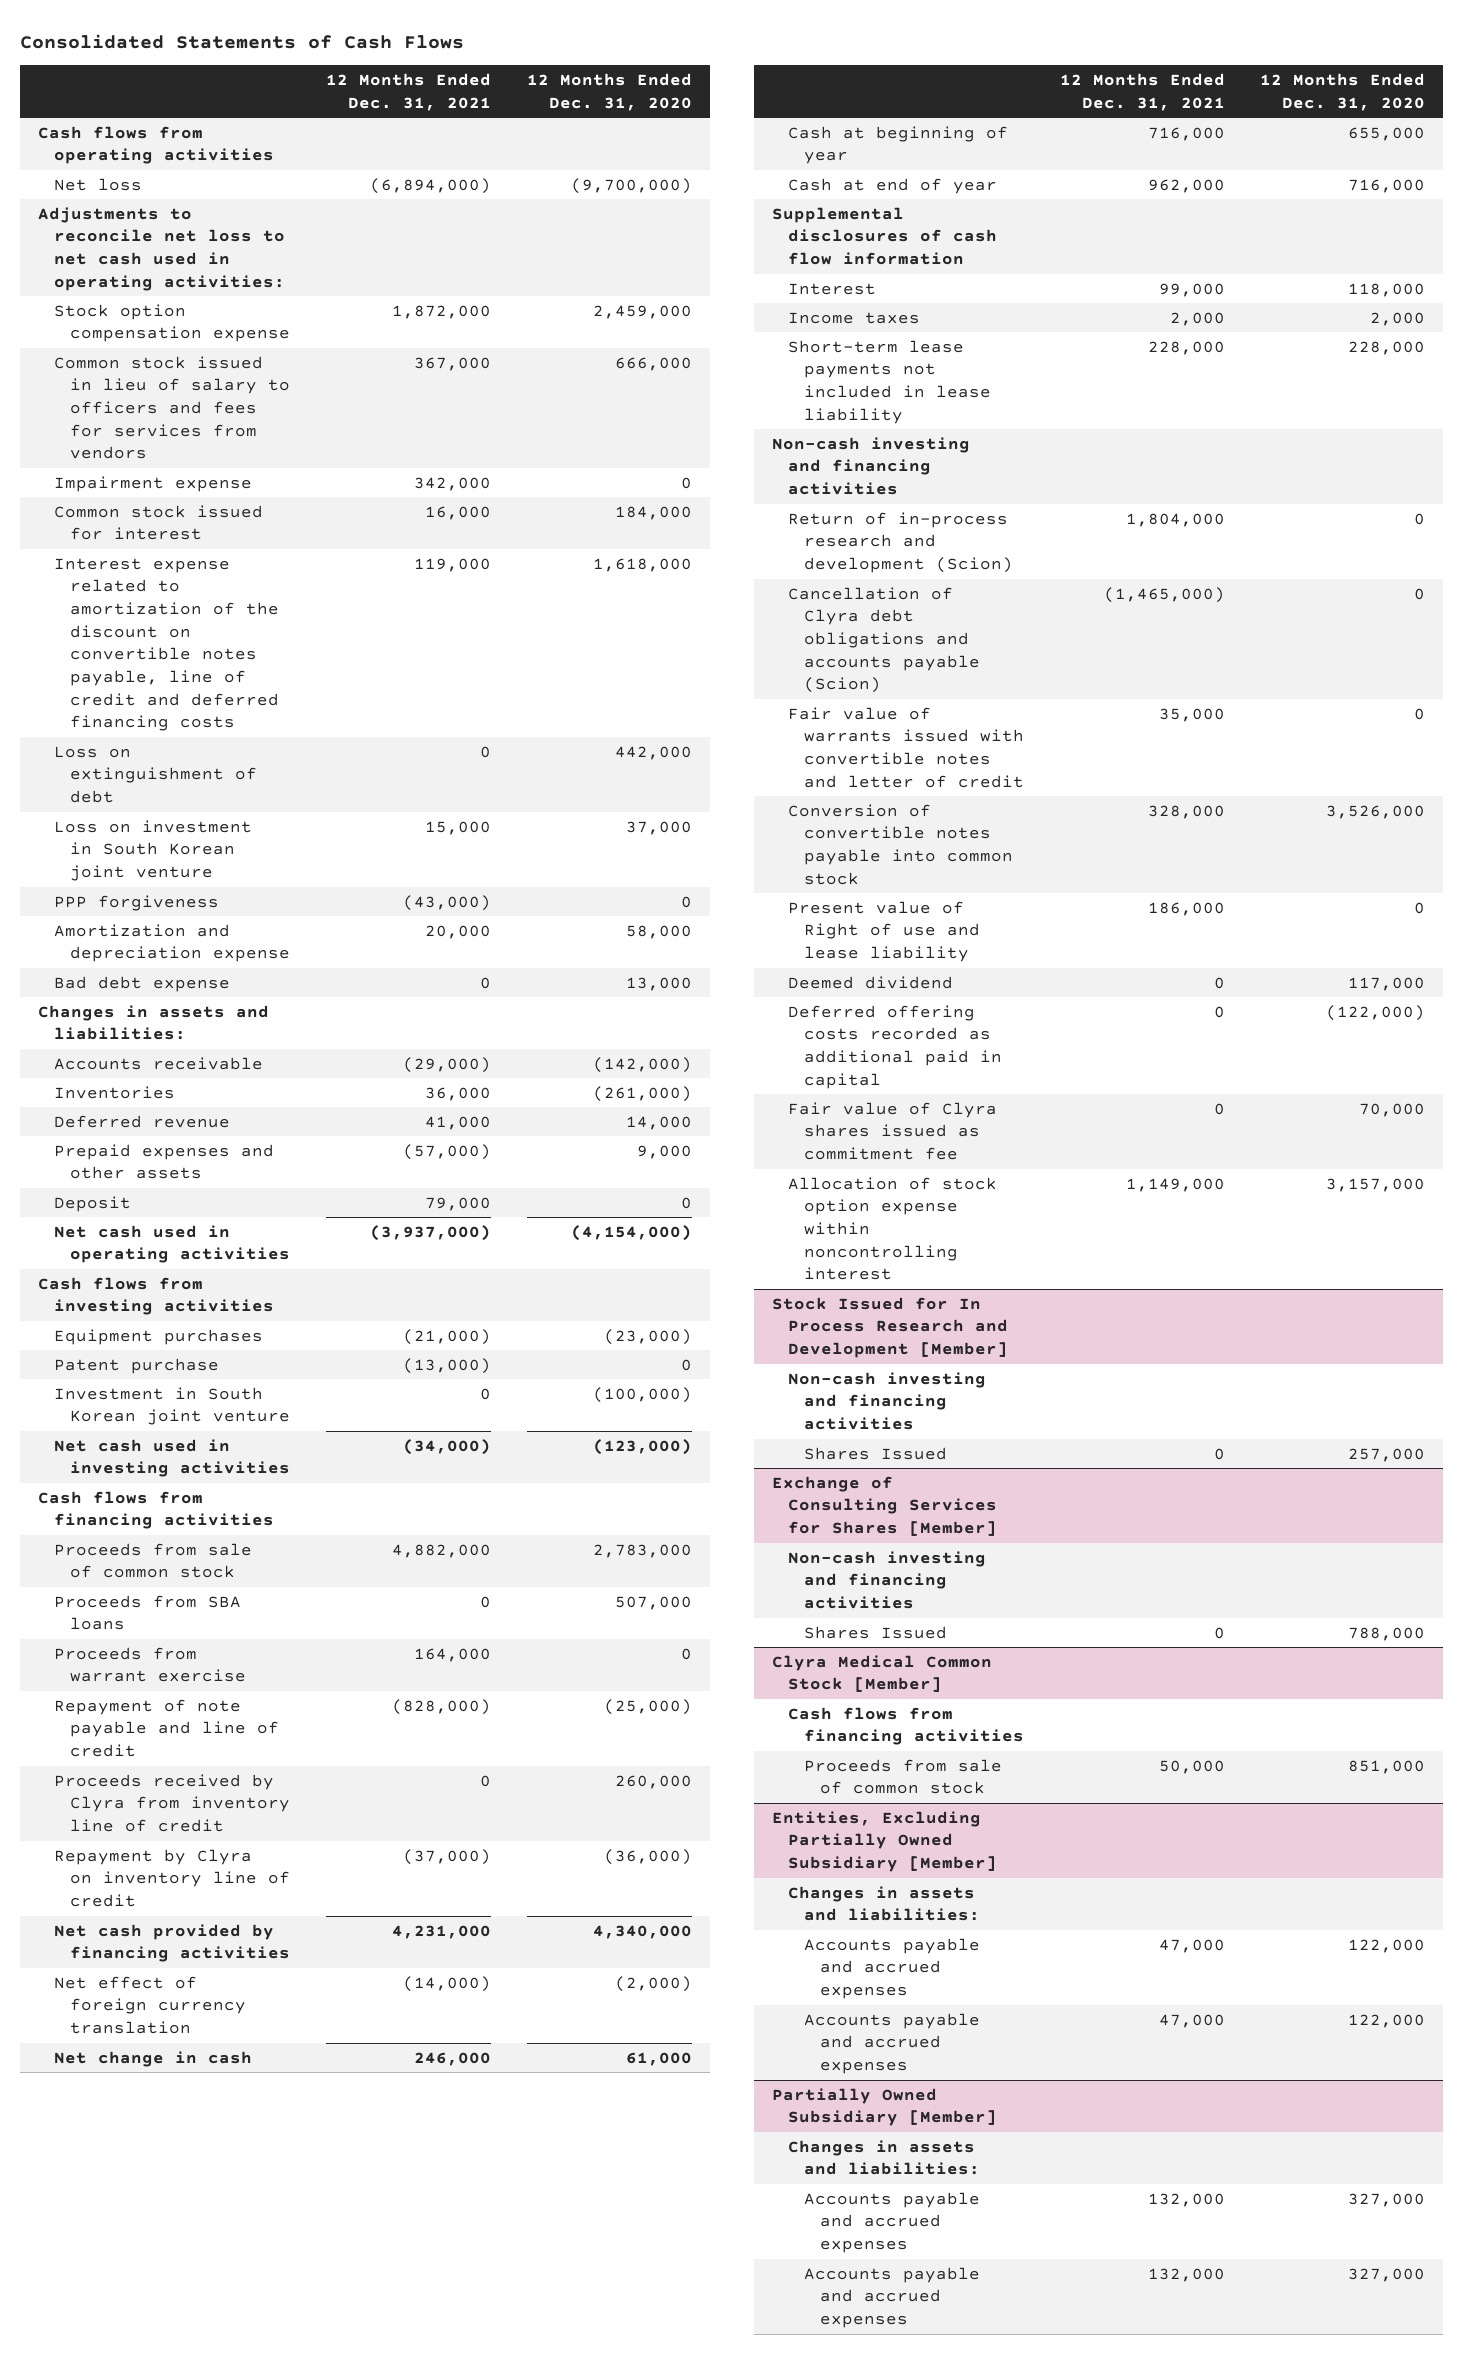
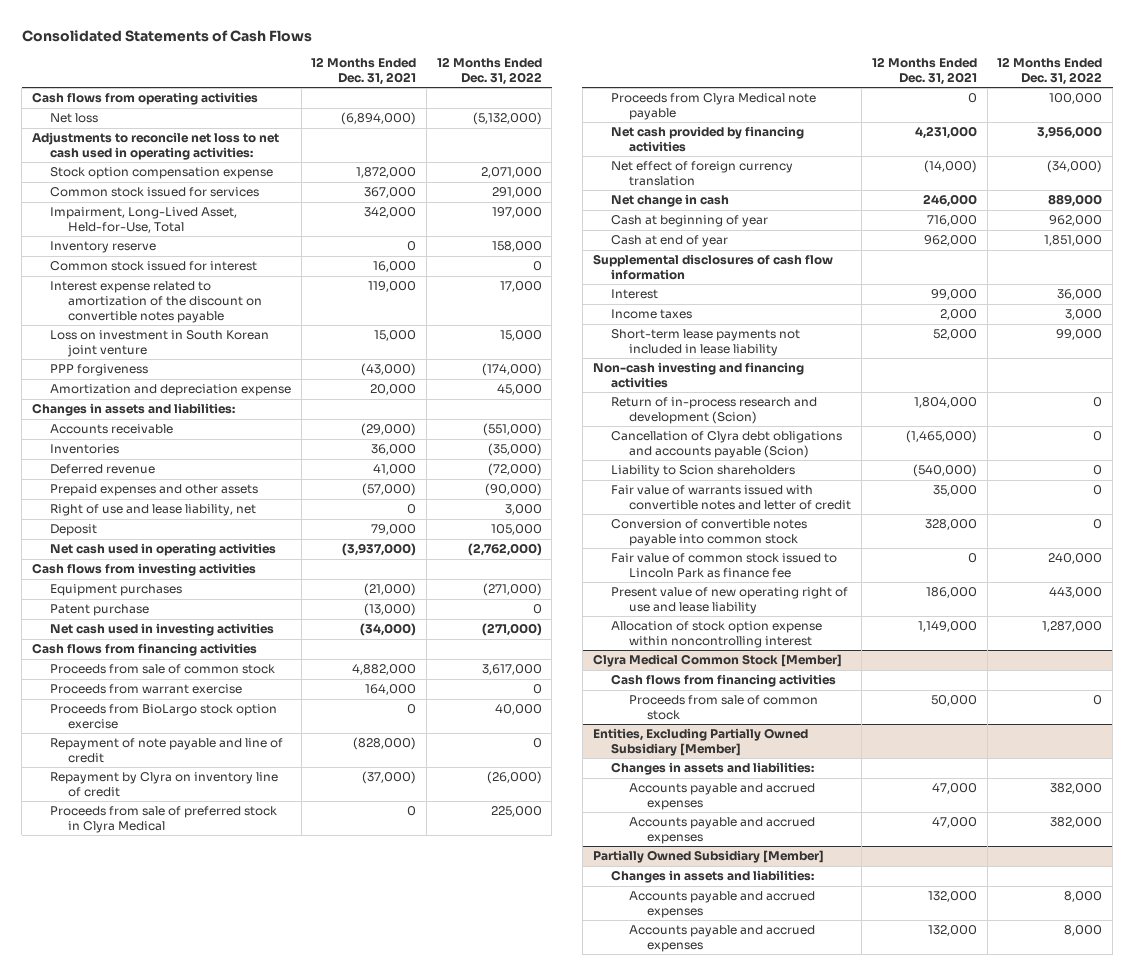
- | 12 Months Ended Dec. 31, 2021 | 12 Months Ended Dec. 31, 2020
+ | 12 Months Ended Dec. 31, 2021 | 12 Months Ended Dec. 31, 2022
- Common stock issued in lieu of salary to officers and fees for services from vendors | 367,000 | 666,000
- Impairment expense | 342,000 | 0
+ Common stock issued for services | 367,000 | 291,000
+ Impairment, Long-Lived Asset, Held-for-Use, Total | 342,000 | 197,000
+ Inventory reserve | 0 | 158,000
- Interest expense related to amortization of the discount on convertible notes payable, line of credit and deferred financing costs | 119,000 | 1,618,000
- Loss on extinguishment of debt | 0 | 442,000
+ Interest expense related to amortization of the discount on convertible notes payable | 119,000 | 17,000
- Bad debt expense | 0 | 13,000
+ Right of use and lease liability, net | 0 | 3,000
- Investment in South Korean joint venture | 0 | (100,000)
- Proceeds from SBA loans | 0 | 507,000
+ Proceeds from BioLargo stock option exercise | 0 | 40,000
- Proceeds received by Clyra from inventory line of credit | 0 | 260,000
+ Proceeds from sale of preferred stock in Clyra Medical | 0 | 225,000
+ Proceeds from Clyra Medical note payable | 0 | 100,000
- Short-term lease payments not included in lease liability | 228,000 | 228,000
+ Short-term lease payments not included in lease liability | 52,000 | 99,000
+ Liability to Scion shareholders | (540,000) | 0
- Present value of Right of use and lease liability | 186,000 | 0
- Deemed dividend | 0 | 117,000
- Deferred offering costs recorded as additional paid in capital | 0 | (122,000)
- Fair value of Clyra shares issued as commitment fee | 0 | 70,000
+ Fair value of common stock issued to Lincoln Park as finance fee | 0 | 240,000
+ Present value of new operating right of use and lease liability | 186,000 | 443,000
- Stock Issued for In Process Research and Development [Member]
- Non-cash investing and financing activities
- Shares Issued | 0 | 257,000
- Exchange of Consulting Services for Shares [Member]
- Non-cash investing and financing activities
- Shares Issued | 0 | 788,000

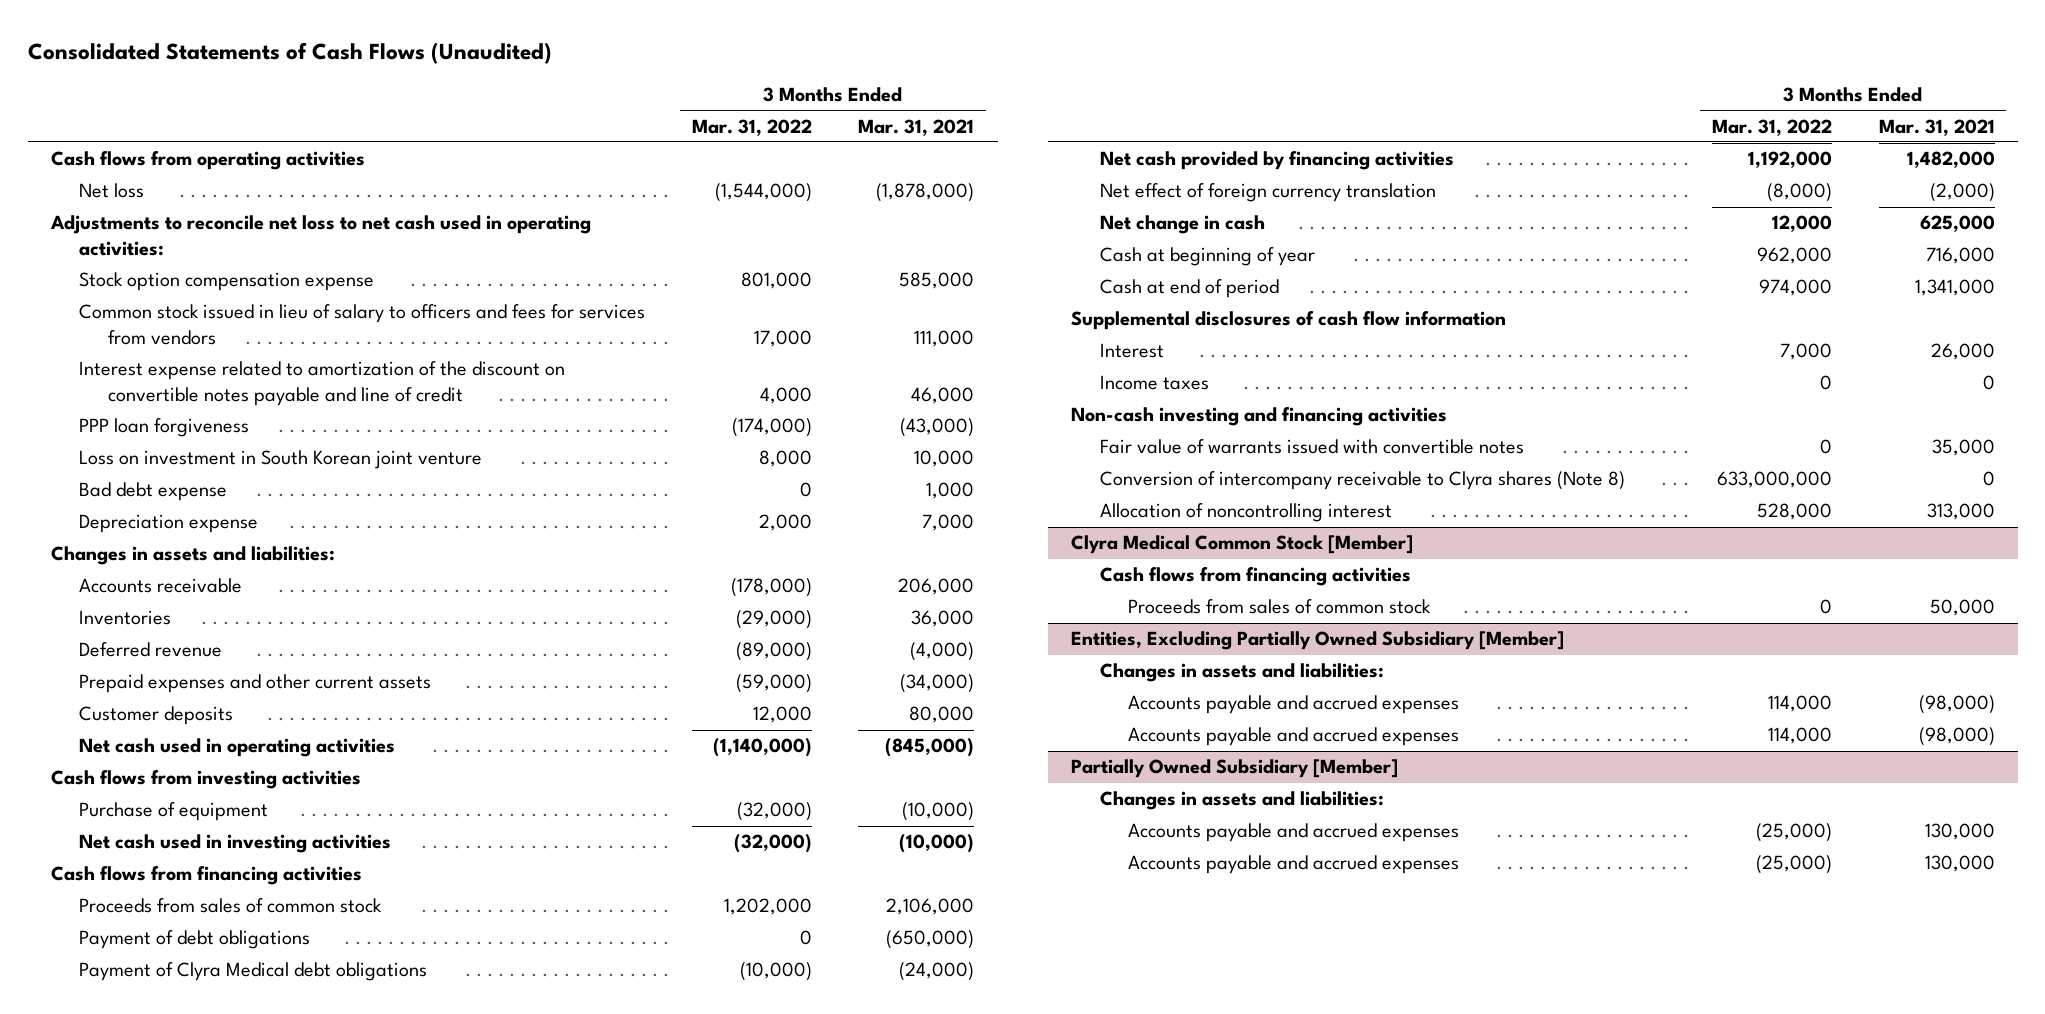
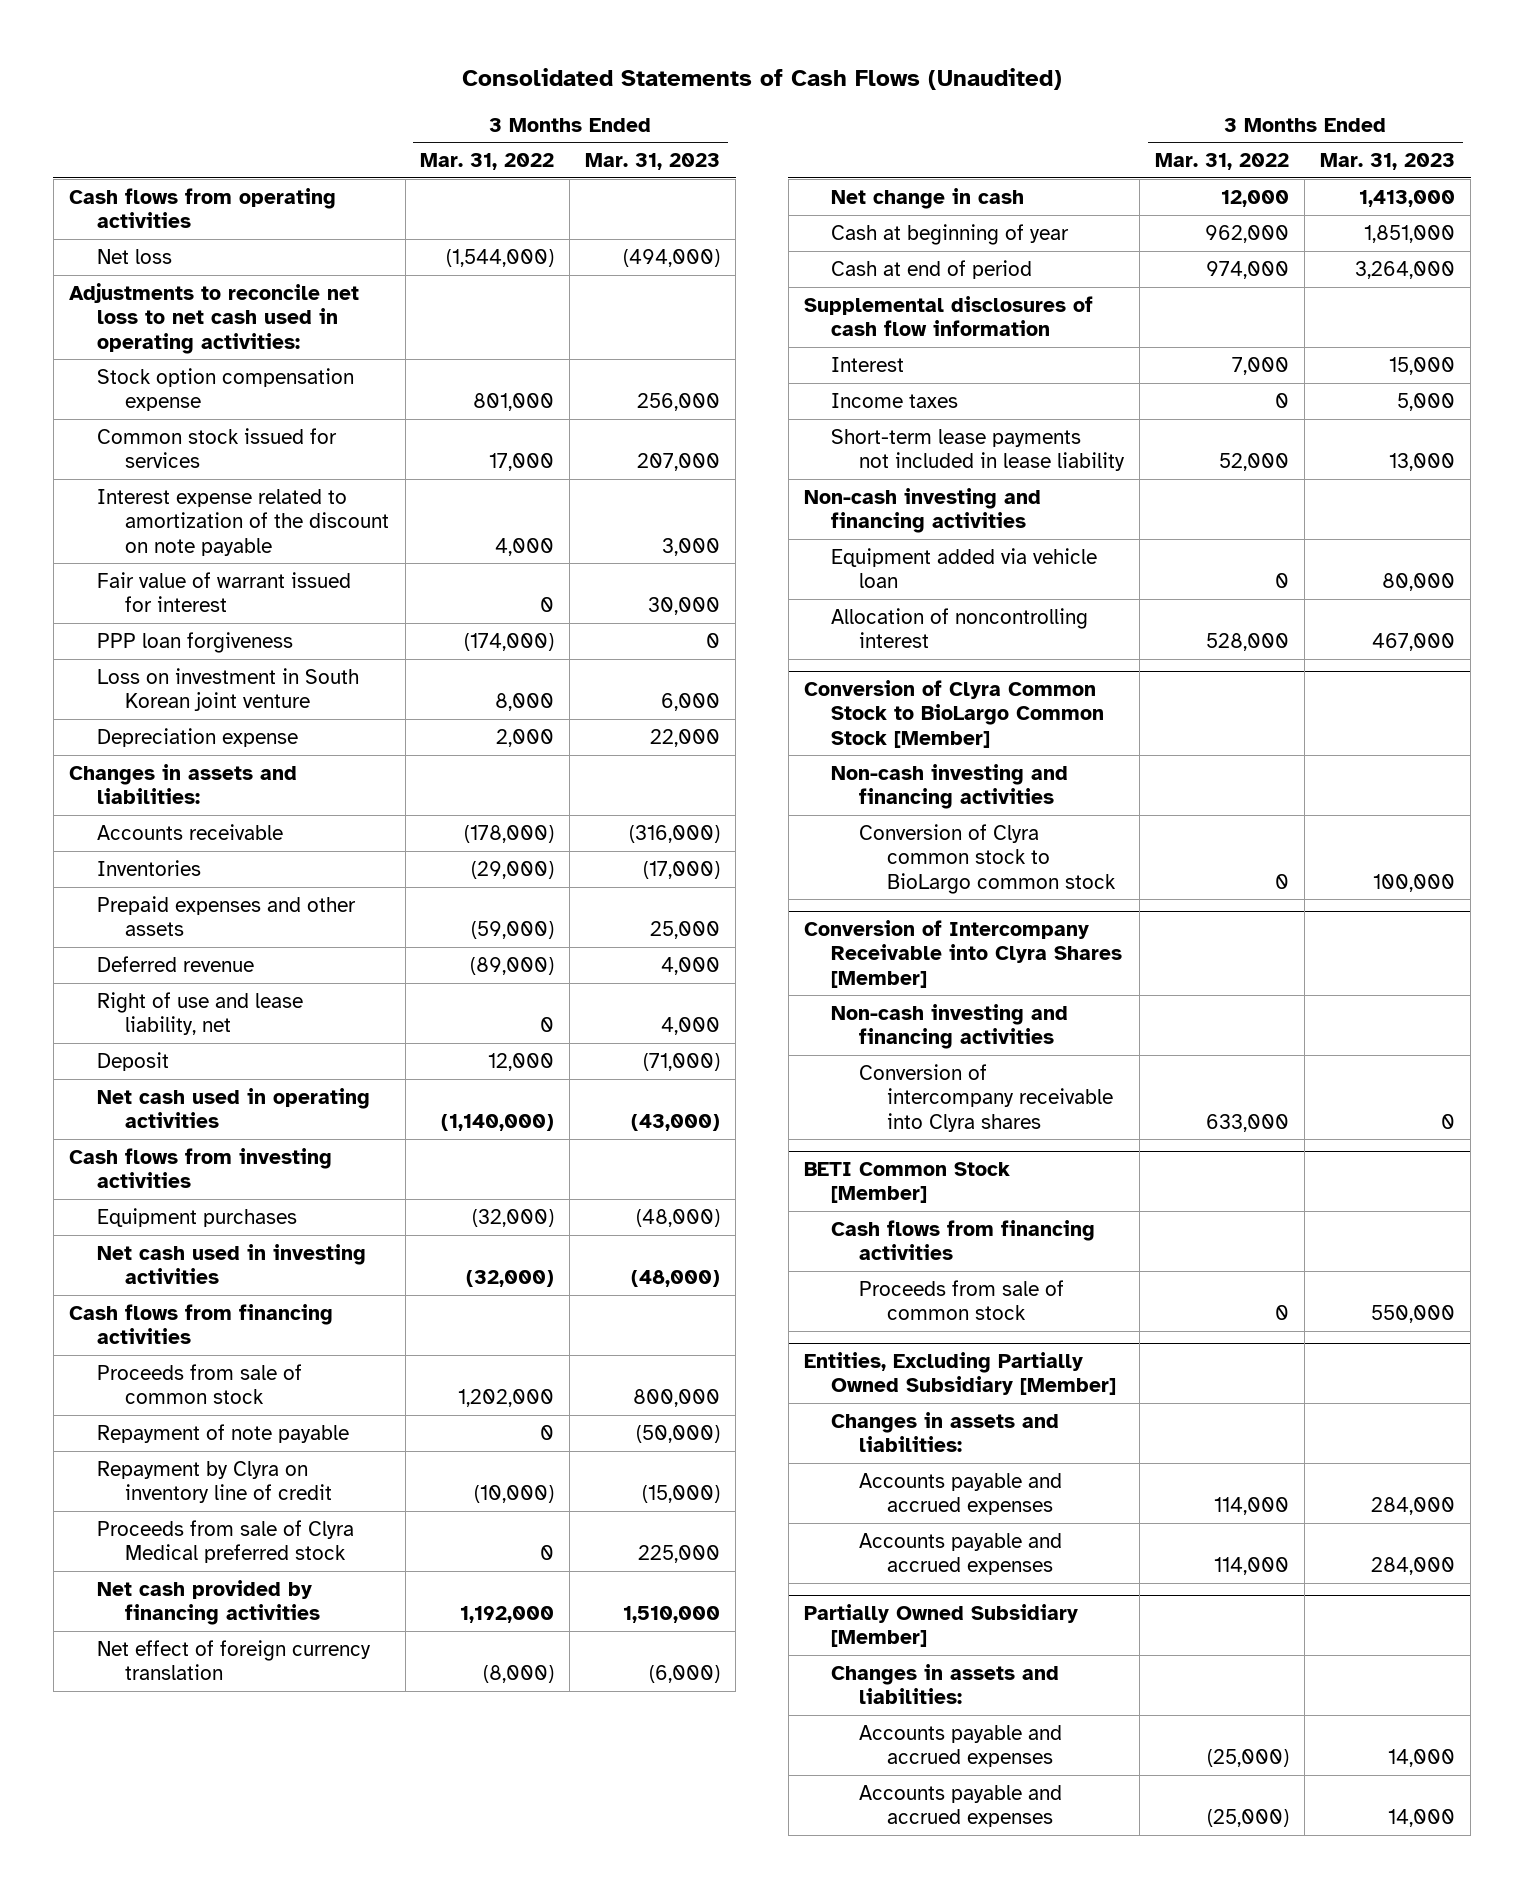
- | 3 Months Ended Mar. 31, 2022 | 3 Months Ended Mar. 31, 2021
+ | 3 Months Ended Mar. 31, 2022 | 3 Months Ended Mar. 31, 2023
- Common stock issued in lieu of salary to officers and fees for services from vendors | 17,000 | 111,000
- Interest expense related to amortization of the discount on convertible notes payable and line of credit | 4,000 | 46,000
+ Common stock issued for services | 17,000 | 207,000
+ Interest expense related to amortization of the discount on note payable | 4,000 | 3,000
+ Fair value of warrant issued for interest | 0 | 30,000
- Bad debt expense | 0 | 1,000
+ Prepaid expenses and other assets | (59,000) | 25,000
- Prepaid expenses and other current assets | (59,000) | (34,000)
- Customer deposits | 12,000 | 80,000
+ Right of use and lease liability, net | 0 | 4,000
+ Deposit | 12,000 | (71,000)
- Purchase of equipment | (32,000) | (10,000)
+ Equipment purchases | (32,000) | (48,000)
- Proceeds from sales of common stock | 1,202,000 | 2,106,000
- Payment of debt obligations | 0 | (650,000)
- Payment of Clyra Medical debt obligations | (10,000) | (24,000)
+ Proceeds from sale of common stock | 1,202,000 | 800,000
+ Repayment of note payable | 0 | (50,000)
+ Repayment by Clyra on inventory line of credit | (10,000) | (15,000)
+ Proceeds from sale of Clyra Medical preferred stock | 0 | 225,000
+ Short-term lease payments not included in lease liability | 52,000 | 13,000
- Fair value of warrants issued with convertible notes | 0 | 35,000
- Conversion of intercompany receivable to Clyra shares (Note 8) | 633,000,000 | 0
+ Equipment added via vehicle loan | 0 | 80,000
- Clyra Medical Common Stock [Member]
+ Conversion of Clyra Common Stock to BioLargo Common Stock [Member]
+ Non-cash investing and financing activities
+ Conversion of Clyra common stock to BioLargo common stock | 0 | 100,000
+ Conversion of Intercompany Receivable into Clyra Shares [Member]
+ Non-cash investing and financing activities
+ Conversion of intercompany receivable into Clyra shares | 633,000 | 0
+ BETI Common Stock [Member]
- Proceeds from sales of common stock | 0 | 50,000
+ Proceeds from sale of common stock | 0 | 550,000

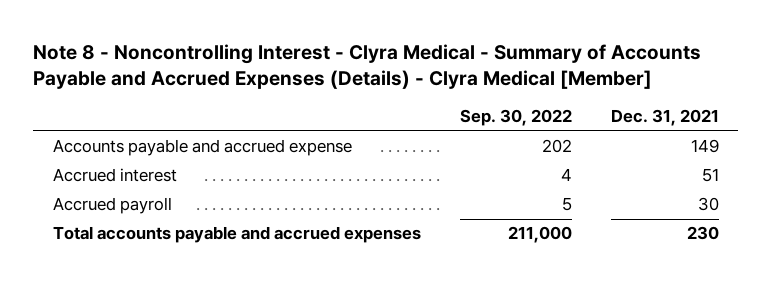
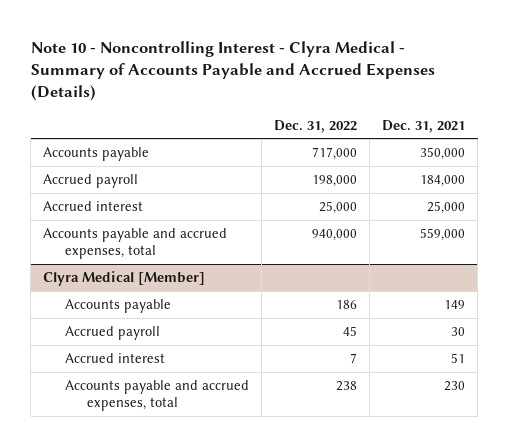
- Note 8 - Noncontrolling Interest - Clyra Medical - Summary of Accounts Payable and Accrued Expenses (Details) - Clyra Medical [Member]
+ Note 10 - Noncontrolling Interest - Clyra Medical - Summary of Accounts Payable and Accrued Expenses (Details)
- | Sep. 30, 2022 | Dec. 31, 2021
+ | Dec. 31, 2022 | Dec. 31, 2021
- Accounts payable and accrued expense | 202 | 149
- Accrued interest | 4 | 51
+ Accounts payable | 717,000 | 350,000
+ Accrued payroll | 198,000 | 184,000
+ Accrued interest | 25,000 | 25,000
+ Accounts payable and accrued expenses, total | 940,000 | 559,000
+ Clyra Medical [Member]
+ Accounts payable | 186 | 149
- Total accounts payable and accrued expenses | 211,000 | 230
+ Accrued interest | 7 | 51
+ Accounts payable and accrued expenses, total | 238 | 230

